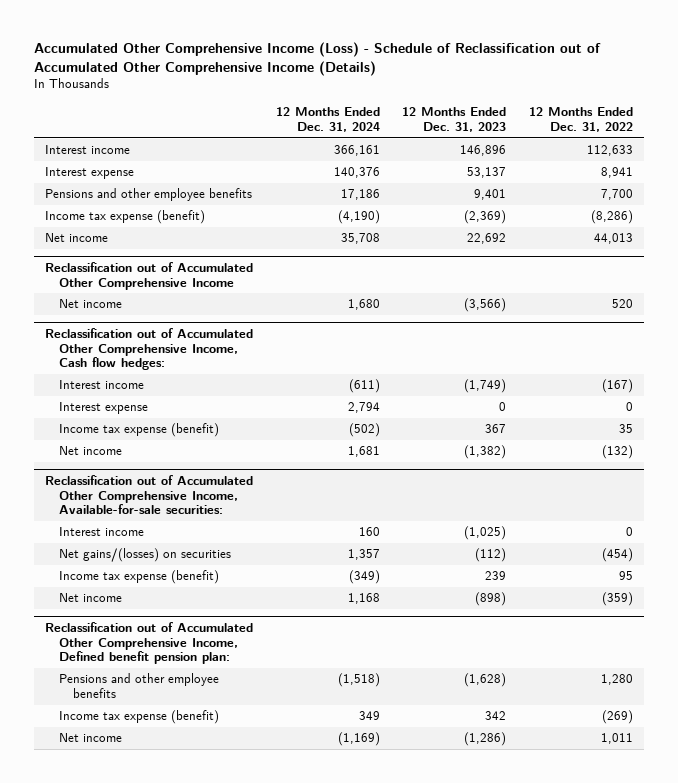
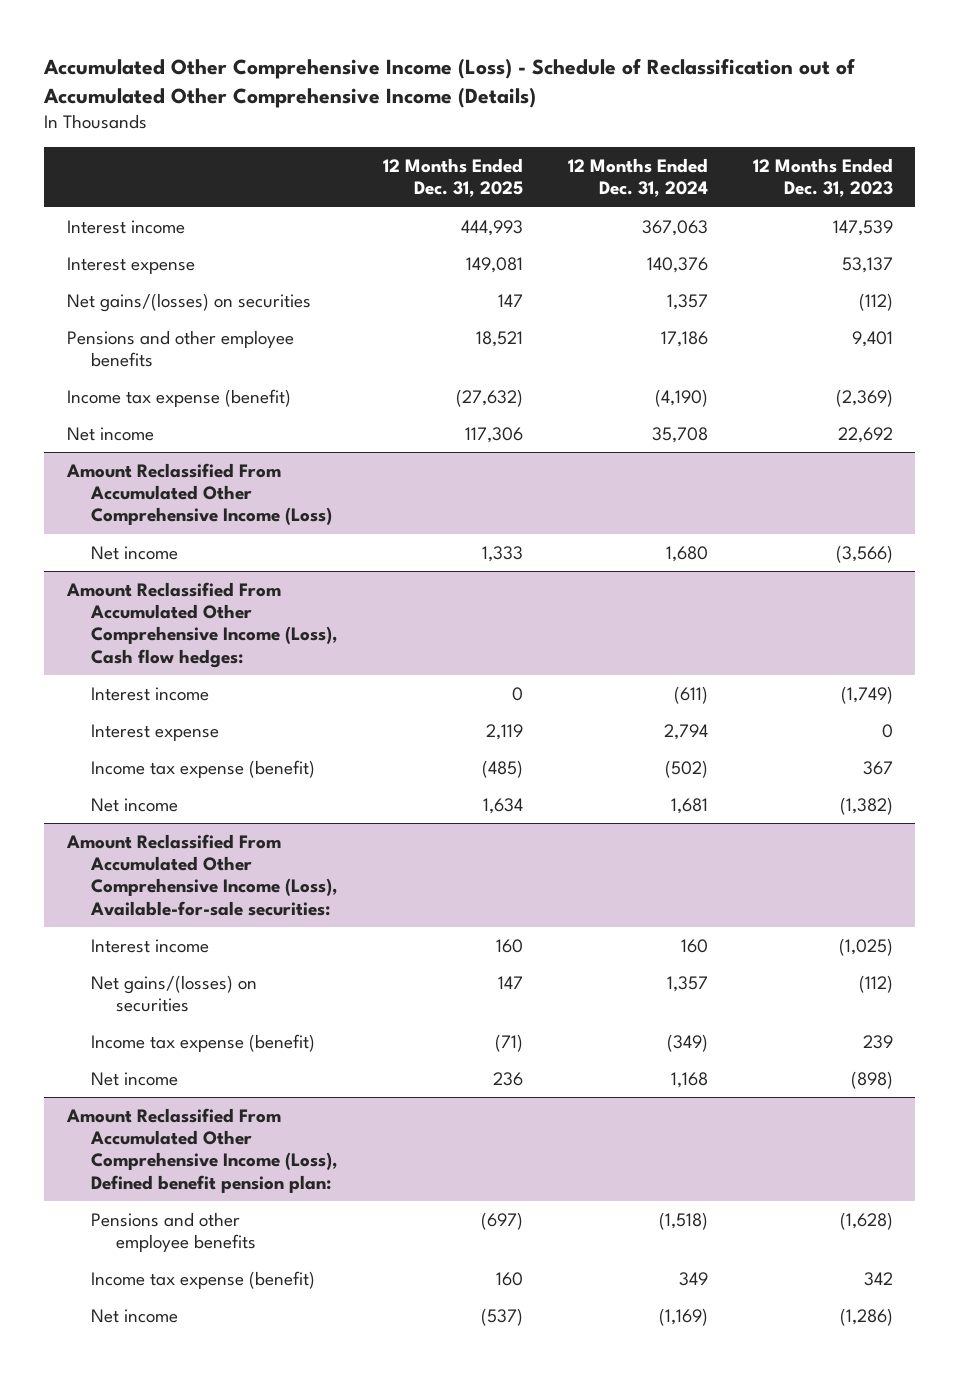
- | 12 Months Ended Dec. 31, 2024 | 12 Months Ended Dec. 31, 2023 | 12 Months Ended Dec. 31, 2022
+ | 12 Months Ended Dec. 31, 2025 | 12 Months Ended Dec. 31, 2024 | 12 Months Ended Dec. 31, 2023
- Interest income | 366,161 | 146,896 | 112,633
+ Interest income | 444,993 | 367,063 | 147,539
+ Net gains/(losses) on securities | 147 | 1,357 | (112)
- Reclassification out of Accumulated Other Comprehensive Income
+ Amount Reclassified From Accumulated Other Comprehensive Income (Loss)
- Reclassification out of Accumulated Other Comprehensive Income, Cash flow hedges:
+ Amount Reclassified From Accumulated Other Comprehensive Income (Loss), Cash flow hedges:
- Reclassification out of Accumulated Other Comprehensive Income, Available-for-sale securities:
+ Amount Reclassified From Accumulated Other Comprehensive Income (Loss), Available-for-sale securities:
- Reclassification out of Accumulated Other Comprehensive Income, Defined benefit pension plan:
+ Amount Reclassified From Accumulated Other Comprehensive Income (Loss), Defined benefit pension plan:

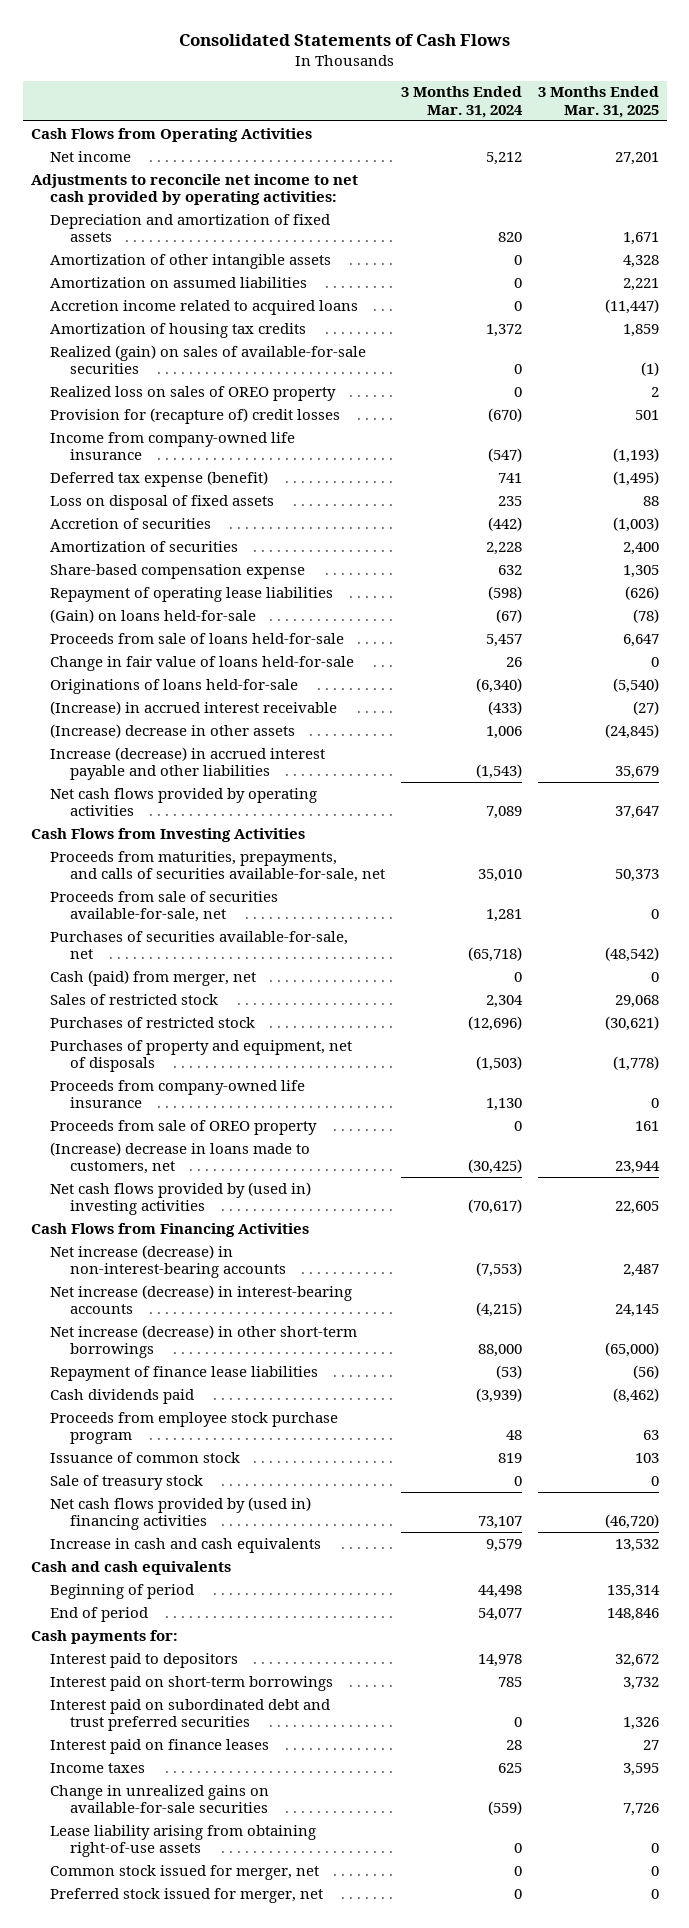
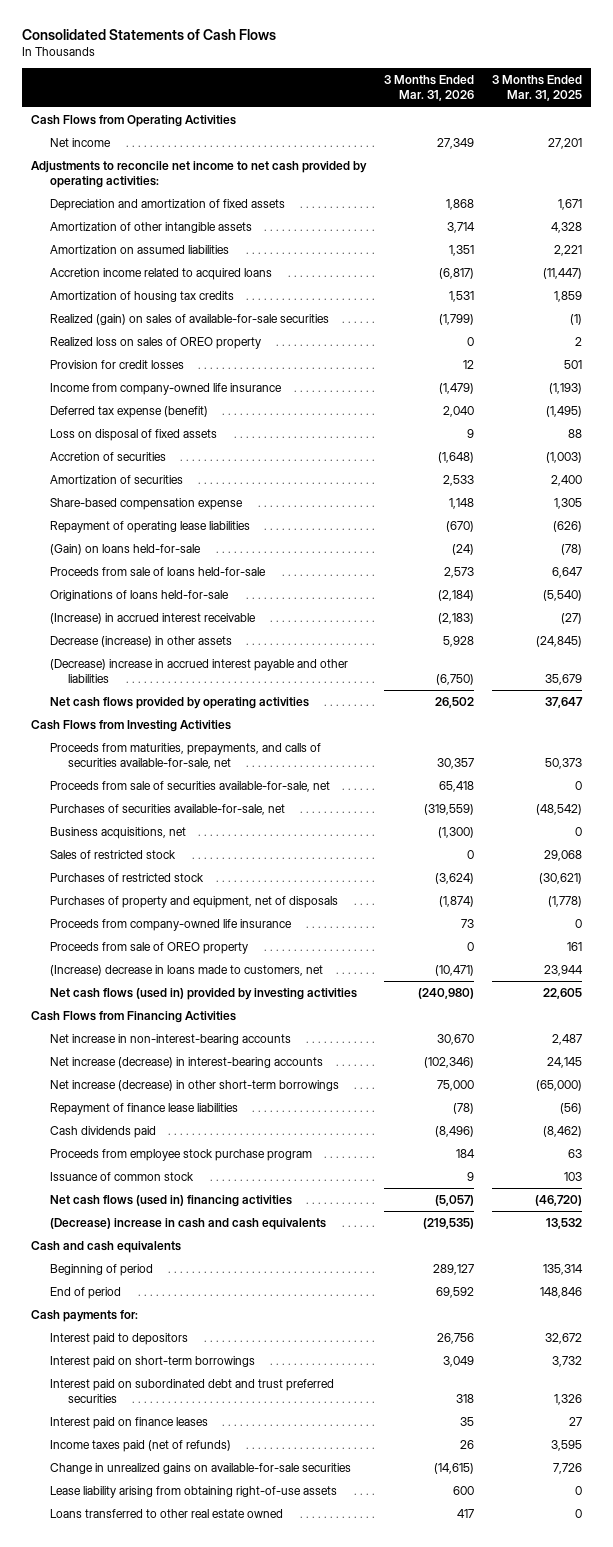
- | 3 Months Ended Mar. 31, 2024 | 3 Months Ended Mar. 31, 2025
+ | 3 Months Ended Mar. 31, 2026 | 3 Months Ended Mar. 31, 2025
- Provision for (recapture of) credit losses | (670) | 501
+ Provision for credit losses | 12 | 501
- Change in fair value of loans held-for-sale | 26 | 0
- (Increase) decrease in other assets | 1,006 | (24,845)
- Increase (decrease) in accrued interest payable and other liabilities | (1,543) | 35,679
+ Decrease (increase) in other assets | 5,928 | (24,845)
+ (Decrease) increase in accrued interest payable and other liabilities | (6,750) | 35,679
- Cash (paid) from merger, net | 0 | 0
+ Business acquisitions, net | (1,300) | 0
- Net cash flows provided by (used in) investing activities | (70,617) | 22,605
+ Net cash flows (used in) provided by investing activities | (240,980) | 22,605
- Net increase (decrease) in non-interest-bearing accounts | (7,553) | 2,487
+ Net increase in non-interest-bearing accounts | 30,670 | 2,487
- Sale of treasury stock | 0 | 0
- Net cash flows provided by (used in) financing activities | 73,107 | (46,720)
- Increase in cash and cash equivalents | 9,579 | 13,532
+ Net cash flows (used in) financing activities | (5,057) | (46,720)
+ (Decrease) increase in cash and cash equivalents | (219,535) | 13,532
- Income taxes | 625 | 3,595
+ Income taxes paid (net of refunds) | 26 | 3,595
- Common stock issued for merger, net | 0 | 0
- Preferred stock issued for merger, net | 0 | 0
+ Loans transferred to other real estate owned | 417 | 0

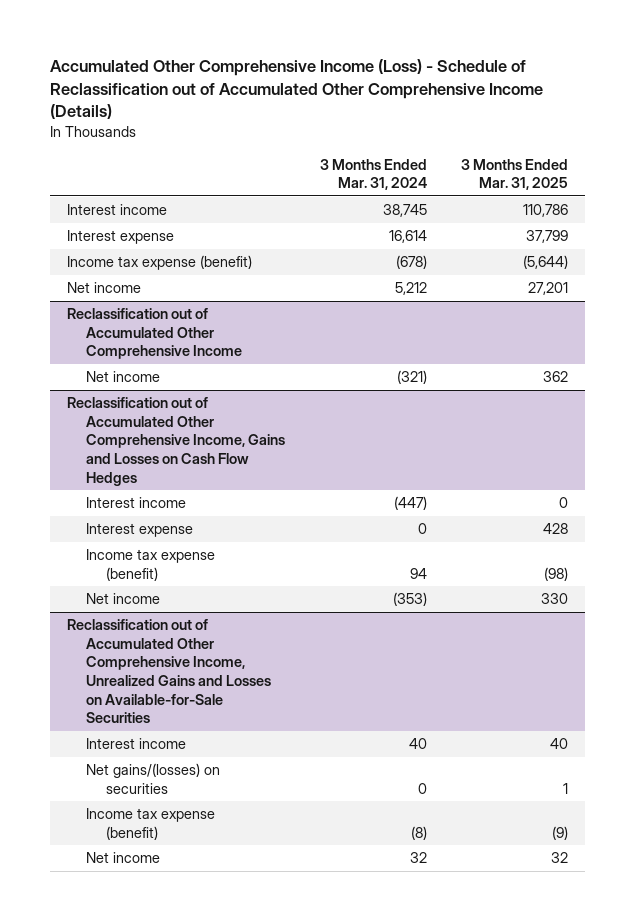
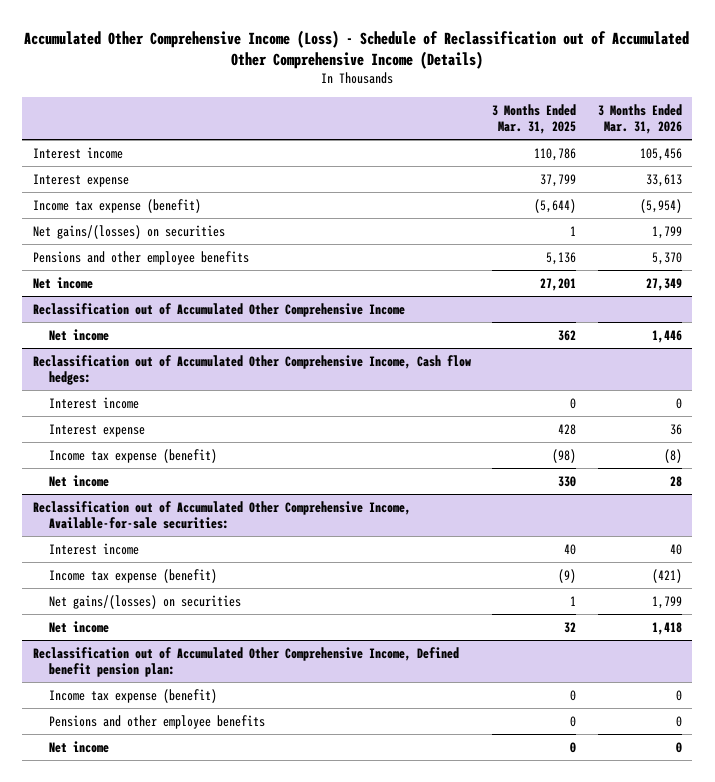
- | 3 Months Ended Mar. 31, 2024 | 3 Months Ended Mar. 31, 2025
+ | 3 Months Ended Mar. 31, 2025 | 3 Months Ended Mar. 31, 2026
+ Net gains/(losses) on securities | 1 | 1,799
+ Pensions and other employee benefits | 5,136 | 5,370
- Reclassification out of Accumulated Other Comprehensive Income, Gains and Losses on Cash Flow Hedges
+ Reclassification out of Accumulated Other Comprehensive Income, Cash flow hedges:
- Reclassification out of Accumulated Other Comprehensive Income, Unrealized Gains and Losses on Available-for-Sale Securities
+ Reclassification out of Accumulated Other Comprehensive Income, Available-for-sale securities:
- Net gains/(losses) on securities | 0 | 1
+ Net gains/(losses) on securities | 1 | 1,799
+ Reclassification out of Accumulated Other Comprehensive Income, Defined benefit pension plan:
+ Income tax expense (benefit) | 0 | 0
+ Pensions and other employee benefits | 0 | 0
+ Net income | 0 | 0

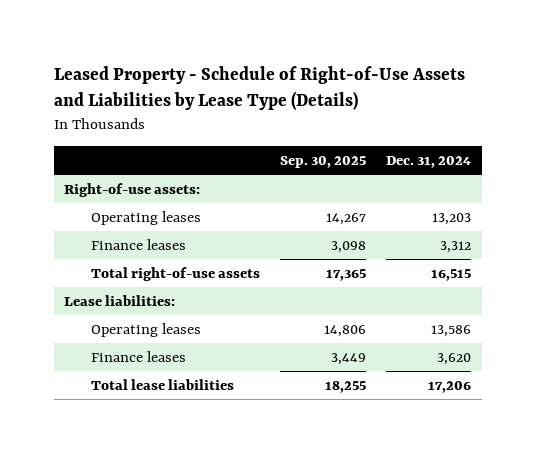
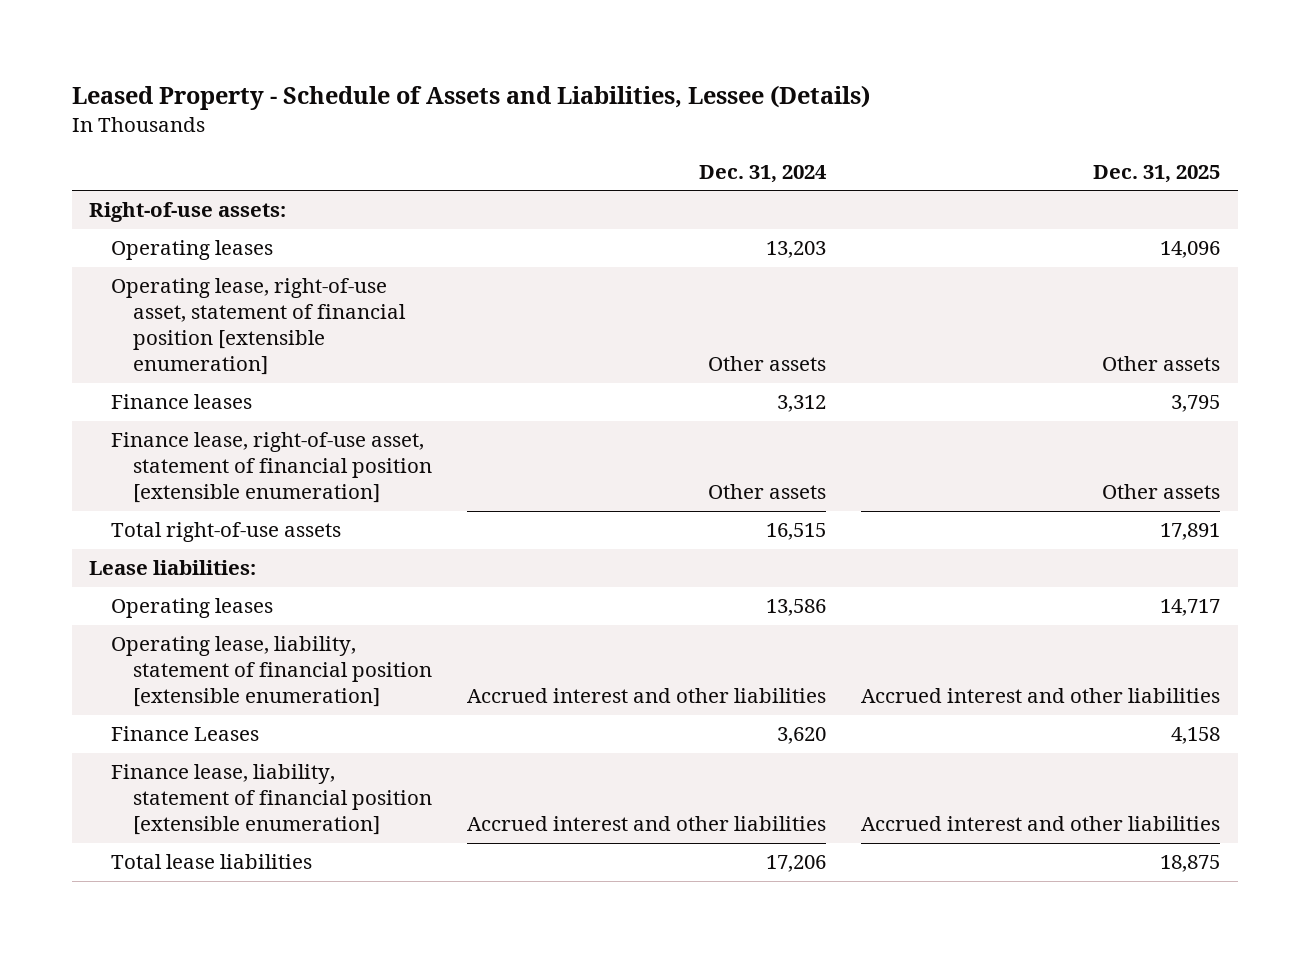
- Leased Property - Schedule of Right-of-Use Assets and Liabilities by Lease Type (Details)
+ Leased Property - Schedule of Assets and Liabilities, Lessee (Details)
- | Sep. 30, 2025 | Dec. 31, 2024
+ | Dec. 31, 2024 | Dec. 31, 2025
+ Operating lease, right-of-use asset, statement of financial position [extensible enumeration] | Other assets | Other assets
+ Finance lease, right-of-use asset, statement of financial position [extensible enumeration] | Other assets | Other assets
- Finance leases | 3,449 | 3,620
+ Operating lease, liability, statement of financial position [extensible enumeration] | Accrued interest and other liabilities | Accrued interest and other liabilities
+ Finance Leases | 3,620 | 4,158
+ Finance lease, liability, statement of financial position [extensible enumeration] | Accrued interest and other liabilities | Accrued interest and other liabilities

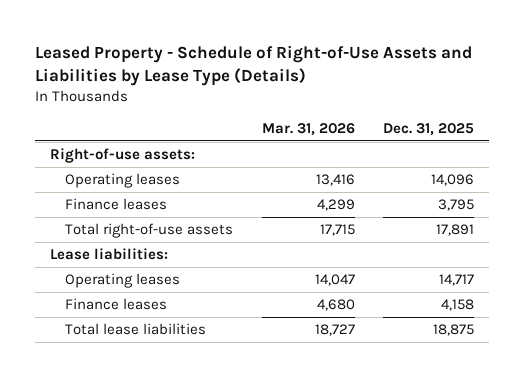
- Leased Property - Schedule of Assets and Liabilities, Lessee (Details)
+ Leased Property - Schedule of Right-of-Use Assets and Liabilities by Lease Type (Details)
- | Dec. 31, 2024 | Dec. 31, 2025
+ | Mar. 31, 2026 | Dec. 31, 2025
- Operating lease, right-of-use asset, statement of financial position [extensible enumeration] | Other assets | Other assets
- Finance lease, right-of-use asset, statement of financial position [extensible enumeration] | Other assets | Other assets
- Operating lease, liability, statement of financial position [extensible enumeration] | Accrued interest and other liabilities | Accrued interest and other liabilities
- Finance Leases | 3,620 | 4,158
- Finance lease, liability, statement of financial position [extensible enumeration] | Accrued interest and other liabilities | Accrued interest and other liabilities
+ Finance leases | 4,680 | 4,158

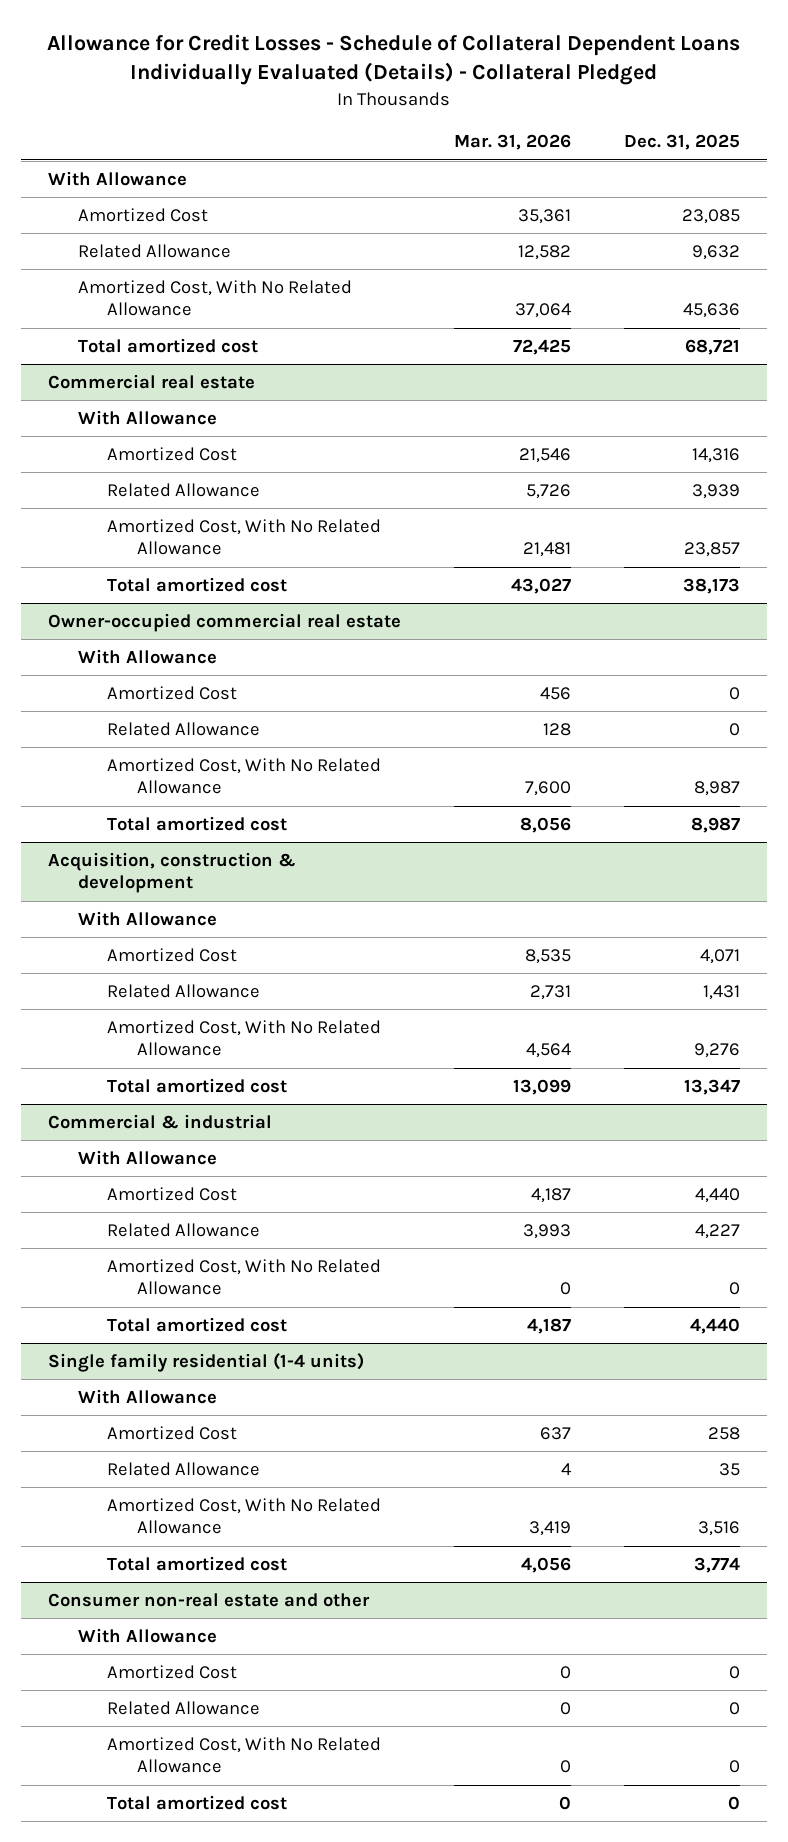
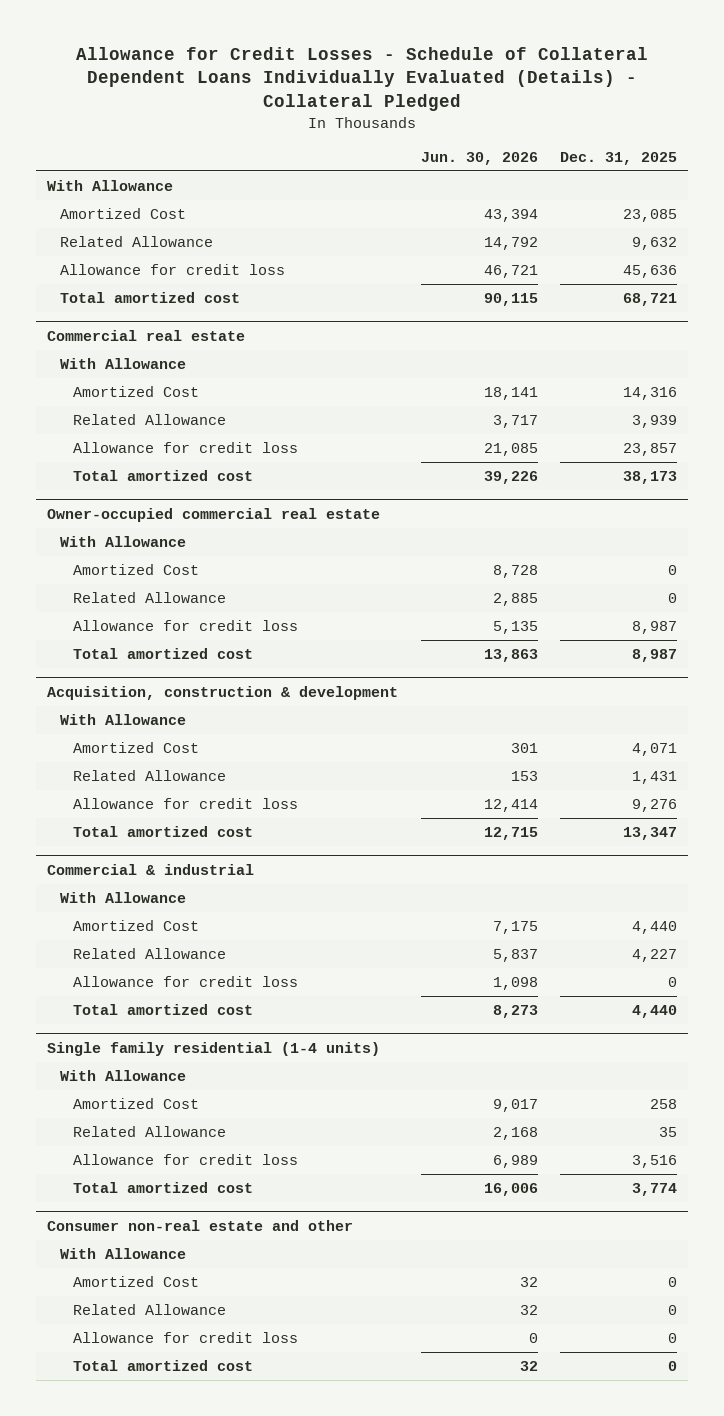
- | Mar. 31, 2026 | Dec. 31, 2025
+ | Jun. 30, 2026 | Dec. 31, 2025
- Amortized Cost, With No Related Allowance | 37,064 | 45,636
+ Allowance for credit loss | 46,721 | 45,636
@ Commercial real estate
- Amortized Cost, With No Related Allowance | 21,481 | 23,857
+ Allowance for credit loss | 21,085 | 23,857
@ Owner-occupied commercial real estate
- Amortized Cost, With No Related Allowance | 7,600 | 8,987
+ Allowance for credit loss | 5,135 | 8,987
@ Acquisition, construction & development
- Amortized Cost, With No Related Allowance | 4,564 | 9,276
+ Allowance for credit loss | 12,414 | 9,276
@ Commercial & industrial
- Amortized Cost, With No Related Allowance | 0 | 0
+ Allowance for credit loss | 1,098 | 0
@ Single family residential (1-4 units)
- Amortized Cost, With No Related Allowance | 3,419 | 3,516
+ Allowance for credit loss | 6,989 | 3,516
@ Consumer non-real estate and other
- Amortized Cost, With No Related Allowance | 0 | 0
+ Allowance for credit loss | 0 | 0

